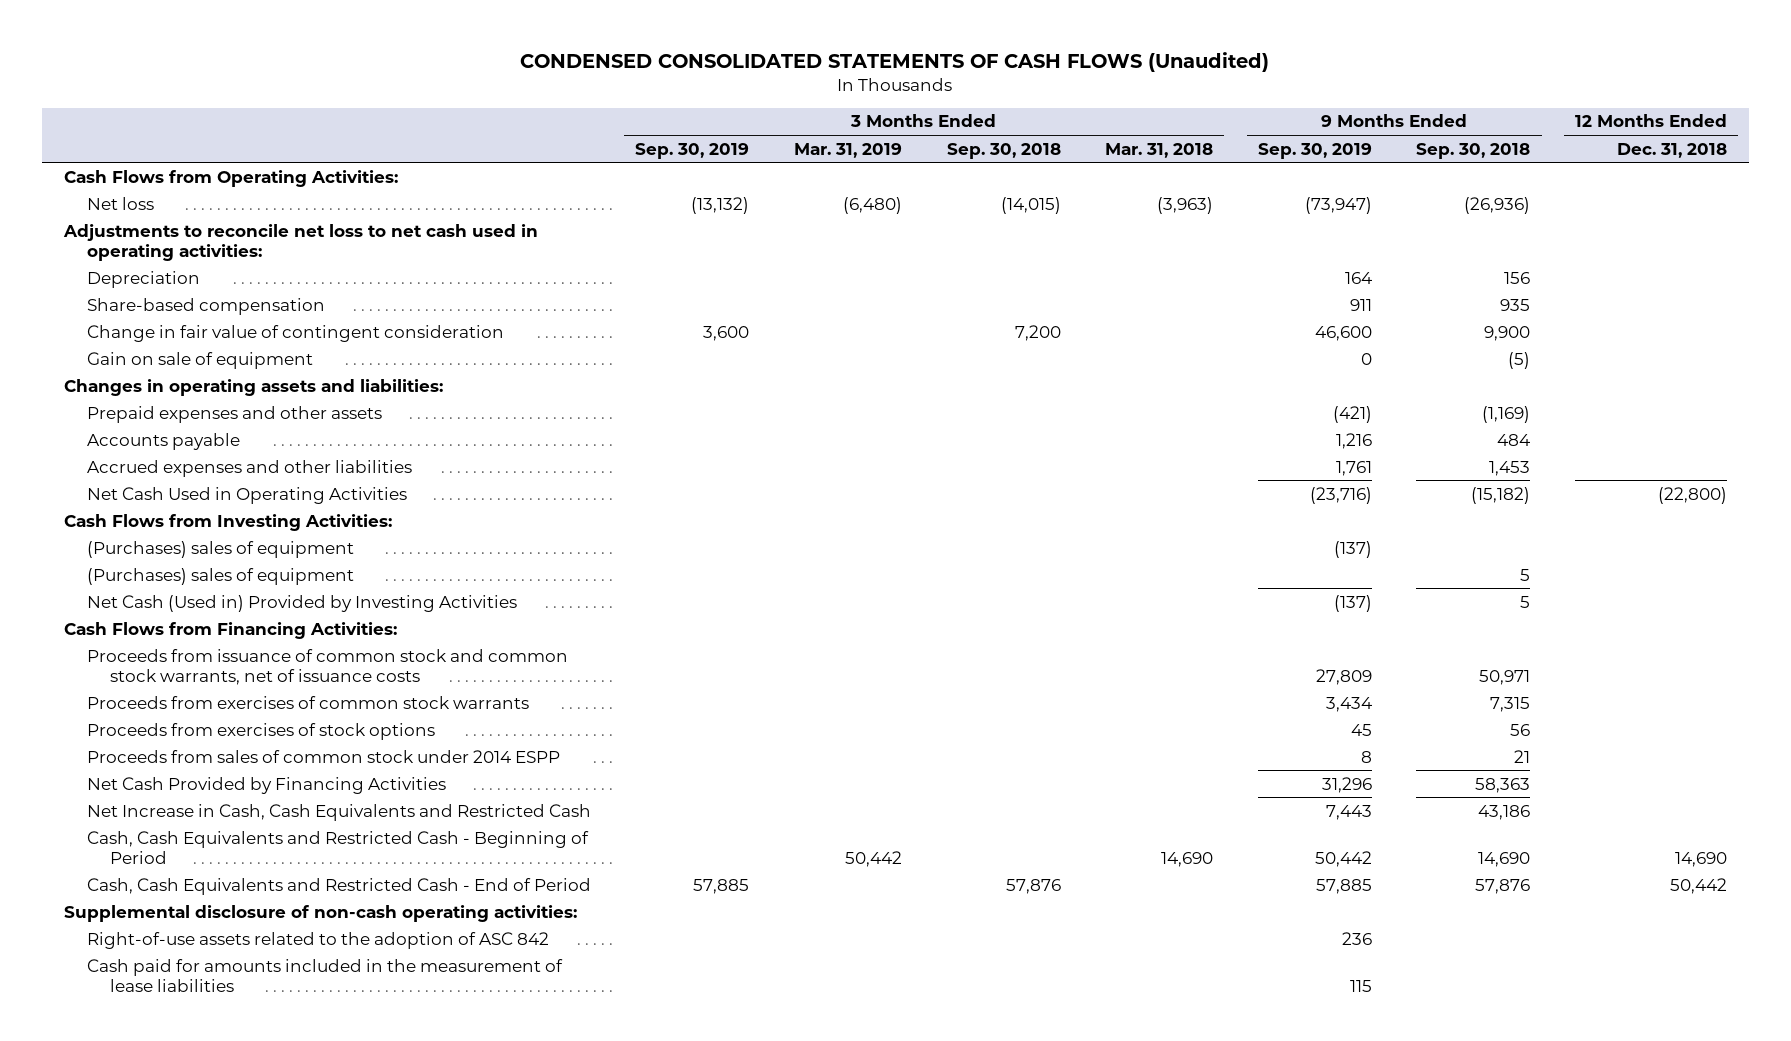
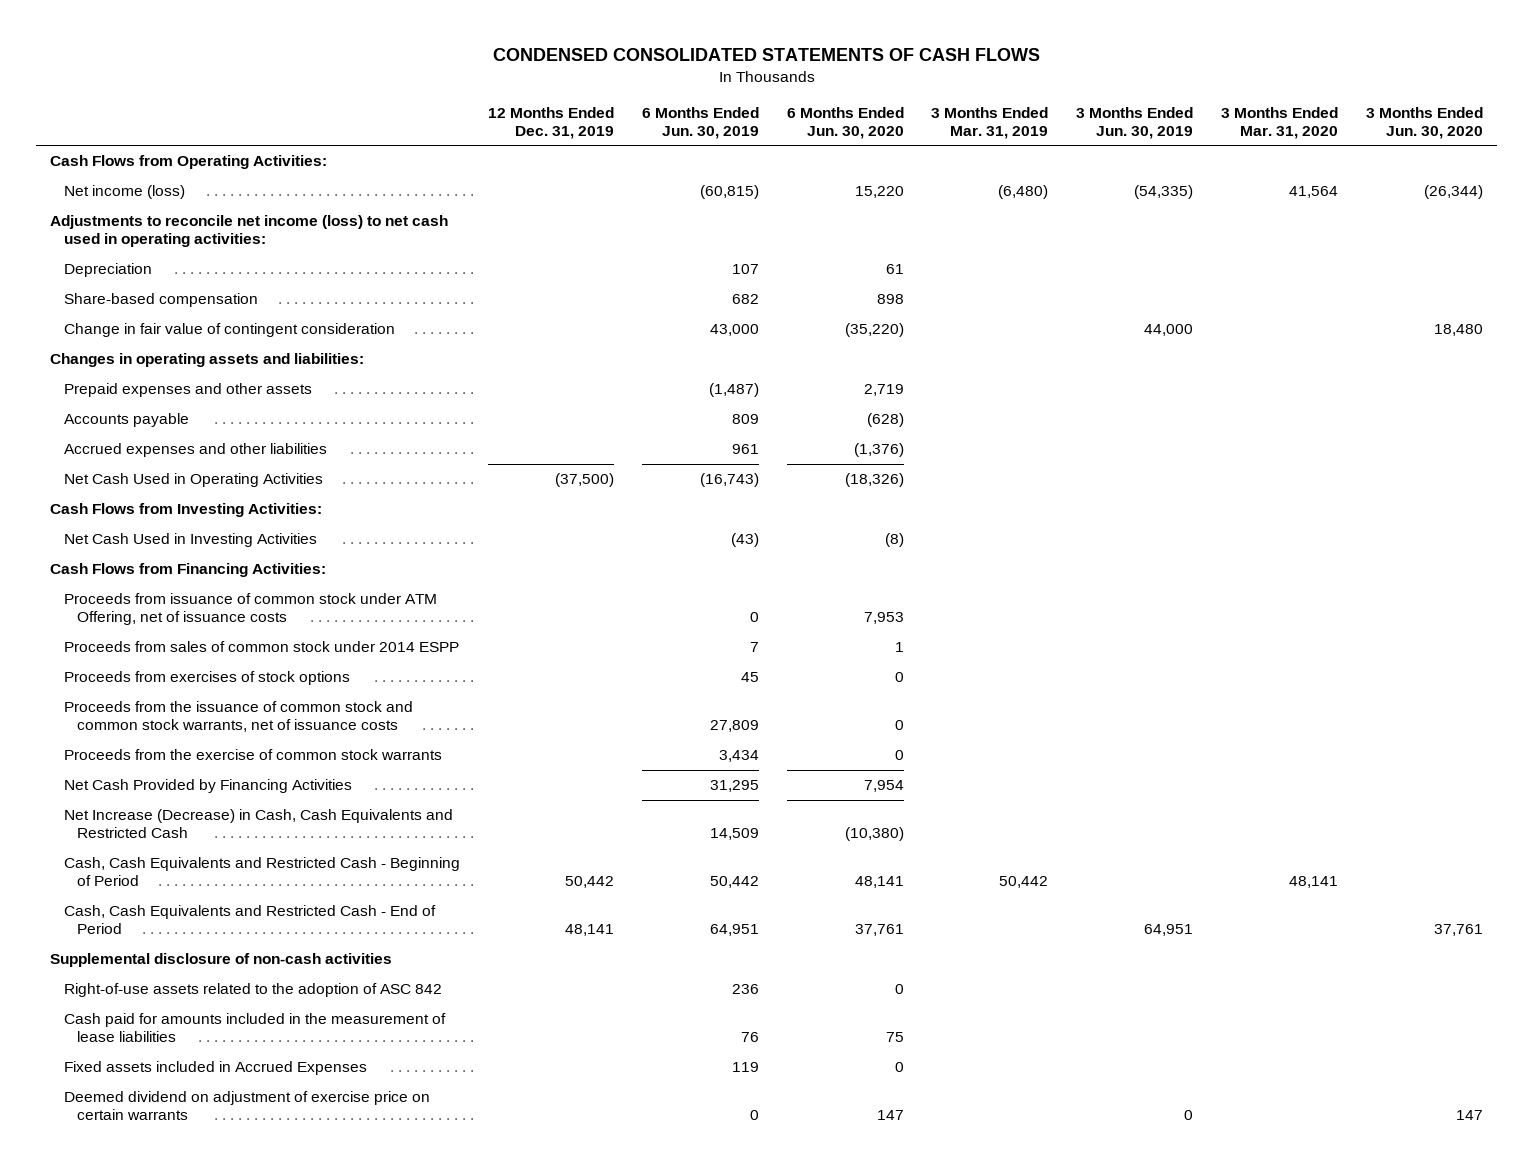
- CONDENSED CONSOLIDATED STATEMENTS OF CASH FLOWS (Unaudited)
+ CONDENSED CONSOLIDATED STATEMENTS OF CASH FLOWS
- | 3 Months Ended Sep. 30, 2019 | 3 Months Ended Mar. 31, 2019 | 3 Months Ended Sep. 30, 2018 | 3 Months Ended Mar. 31, 2018 | 9 Months Ended Sep. 30, 2019 | 9 Months Ended Sep. 30, 2018 | 12 Months Ended Dec. 31, 2018
+ | 12 Months Ended Dec. 31, 2019 | 6 Months Ended Jun. 30, 2019 | 6 Months Ended Jun. 30, 2020 | 3 Months Ended Mar. 31, 2019 | 3 Months Ended Jun. 30, 2019 | 3 Months Ended Mar. 31, 2020 | 3 Months Ended Jun. 30, 2020
- Net loss | (13,132) | (6,480) | (14,015) | (3,963) | (73,947) | (26,936) |
- Adjustments to reconcile net loss to net cash used in operating activities:
+ Net income (loss) | | (60,815) | 15,220 | (6,480) | (54,335) | 41,564 | (26,344)
+ Adjustments to reconcile net income (loss) to net cash used in operating activities:
- Gain on sale of equipment | | | | | 0 | (5) |
- (Purchases) sales of equipment | | | | | (137) | |
- (Purchases) sales of equipment | | | | | | 5 |
- Net Cash (Used in) Provided by Investing Activities | | | | | (137) | 5 |
+ Net Cash Used in Investing Activities | | (43) | (8) | | | |
- Proceeds from issuance of common stock and common stock warrants, net of issuance costs | | | | | 27,809 | 50,971 |
- Proceeds from exercises of common stock warrants | | | | | 3,434 | 7,315 |
+ Proceeds from issuance of common stock under ATM Offering, net of issuance costs | | 0 | 7,953 | | | |
moved down: Proceeds from exercises of stock options | | 45 | 0 | | | |
+ Proceeds from the issuance of common stock and common stock warrants, net of issuance costs | | 27,809 | 0 | | | |
+ Proceeds from the exercise of common stock warrants | | 3,434 | 0 | | | |
- Net Increase in Cash, Cash Equivalents and Restricted Cash | | | | | 7,443 | 43,186 |
+ Net Increase (Decrease) in Cash, Cash Equivalents and Restricted Cash | | 14,509 | (10,380) | | | |
- Supplemental disclosure of non-cash operating activities:
+ Supplemental disclosure of non-cash activities
+ Fixed assets included in Accrued Expenses | | 119 | 0 | | | |
+ Deemed dividend on adjustment of exercise price on certain warrants | | 0 | 147 | | 0 | | 147

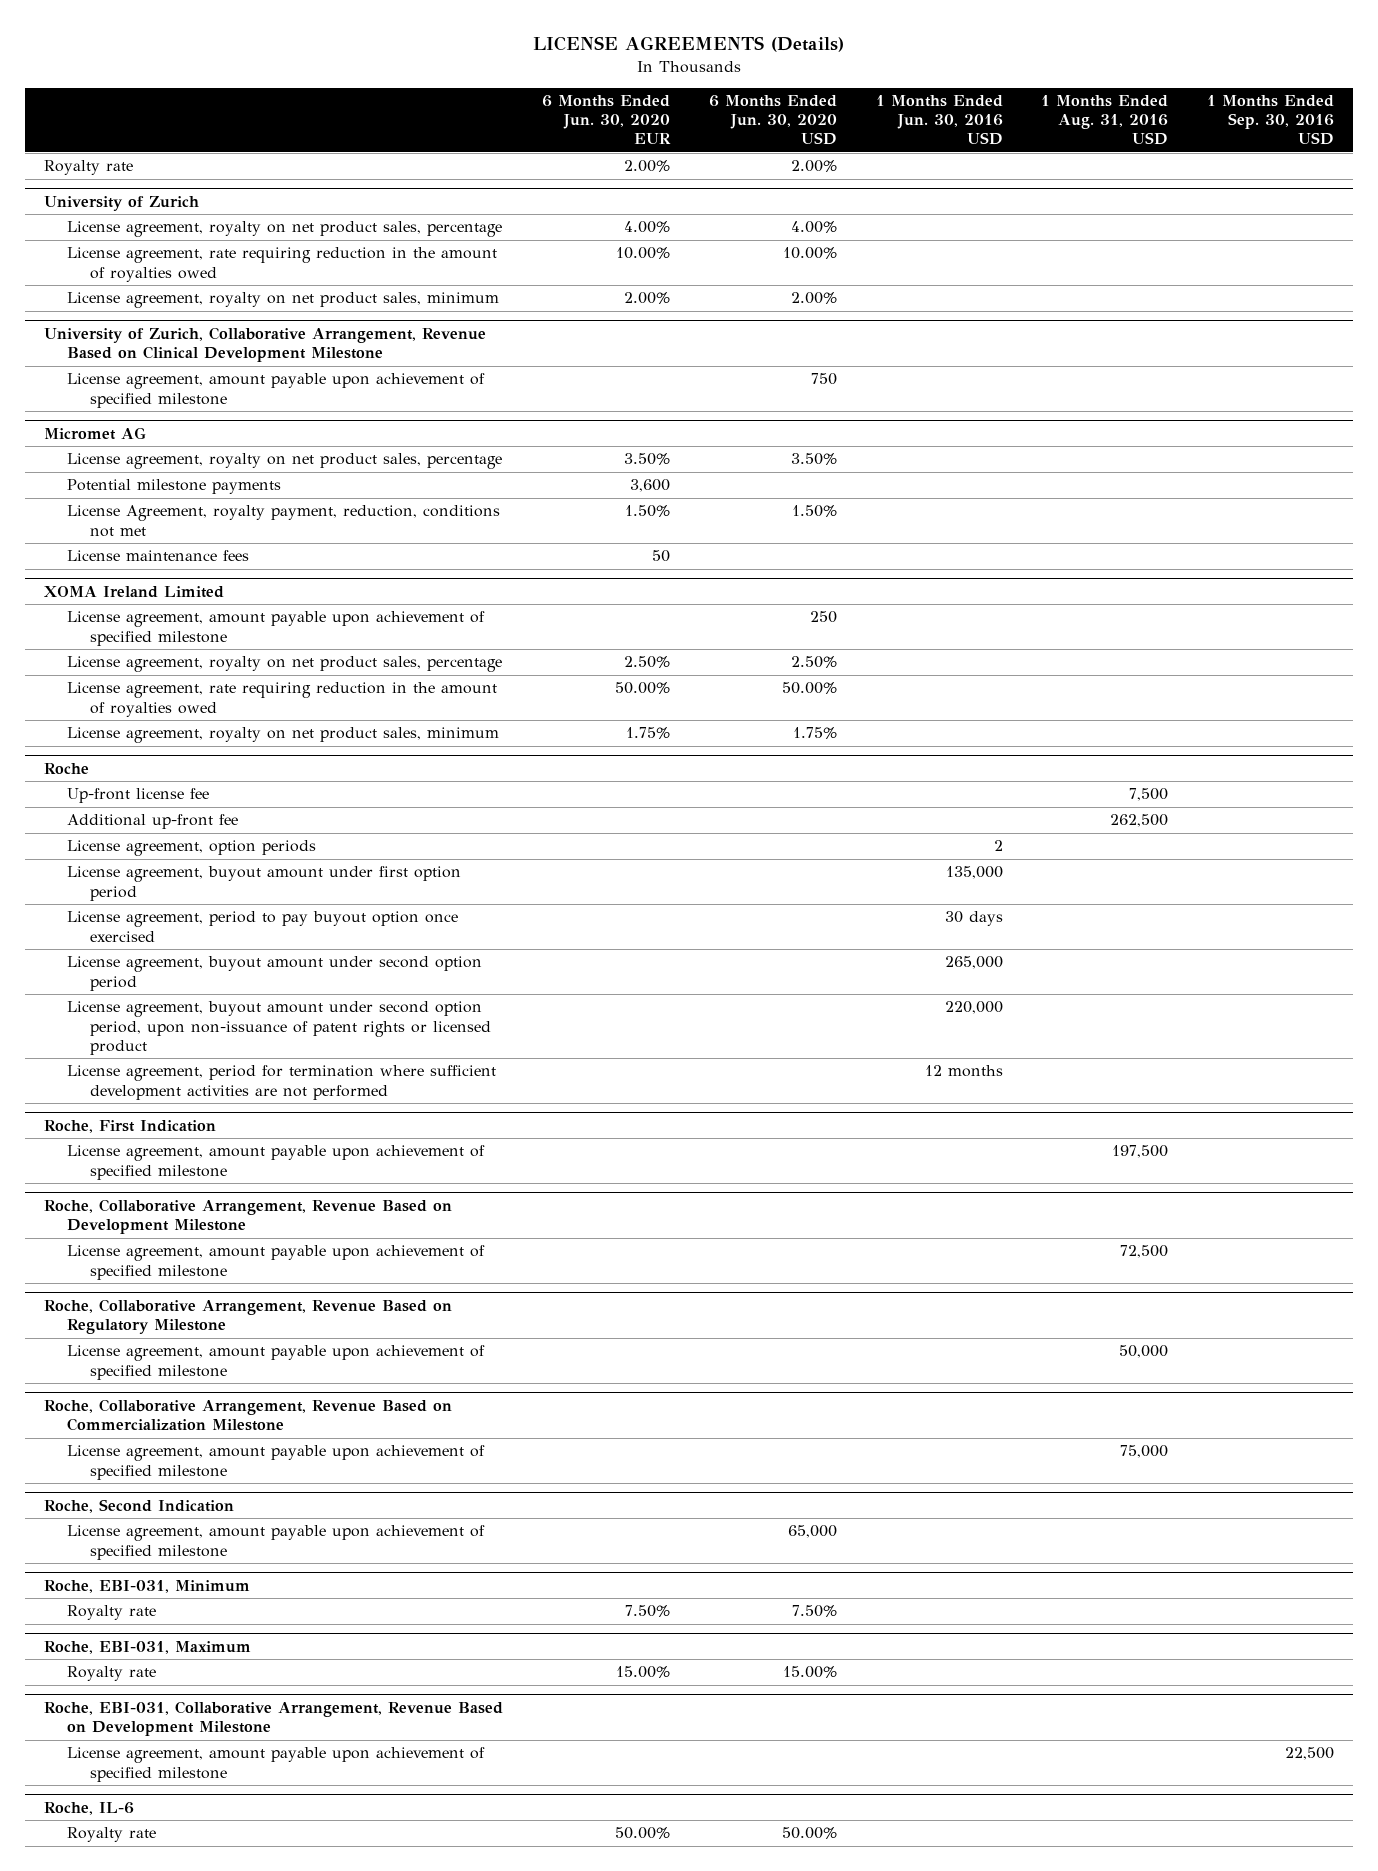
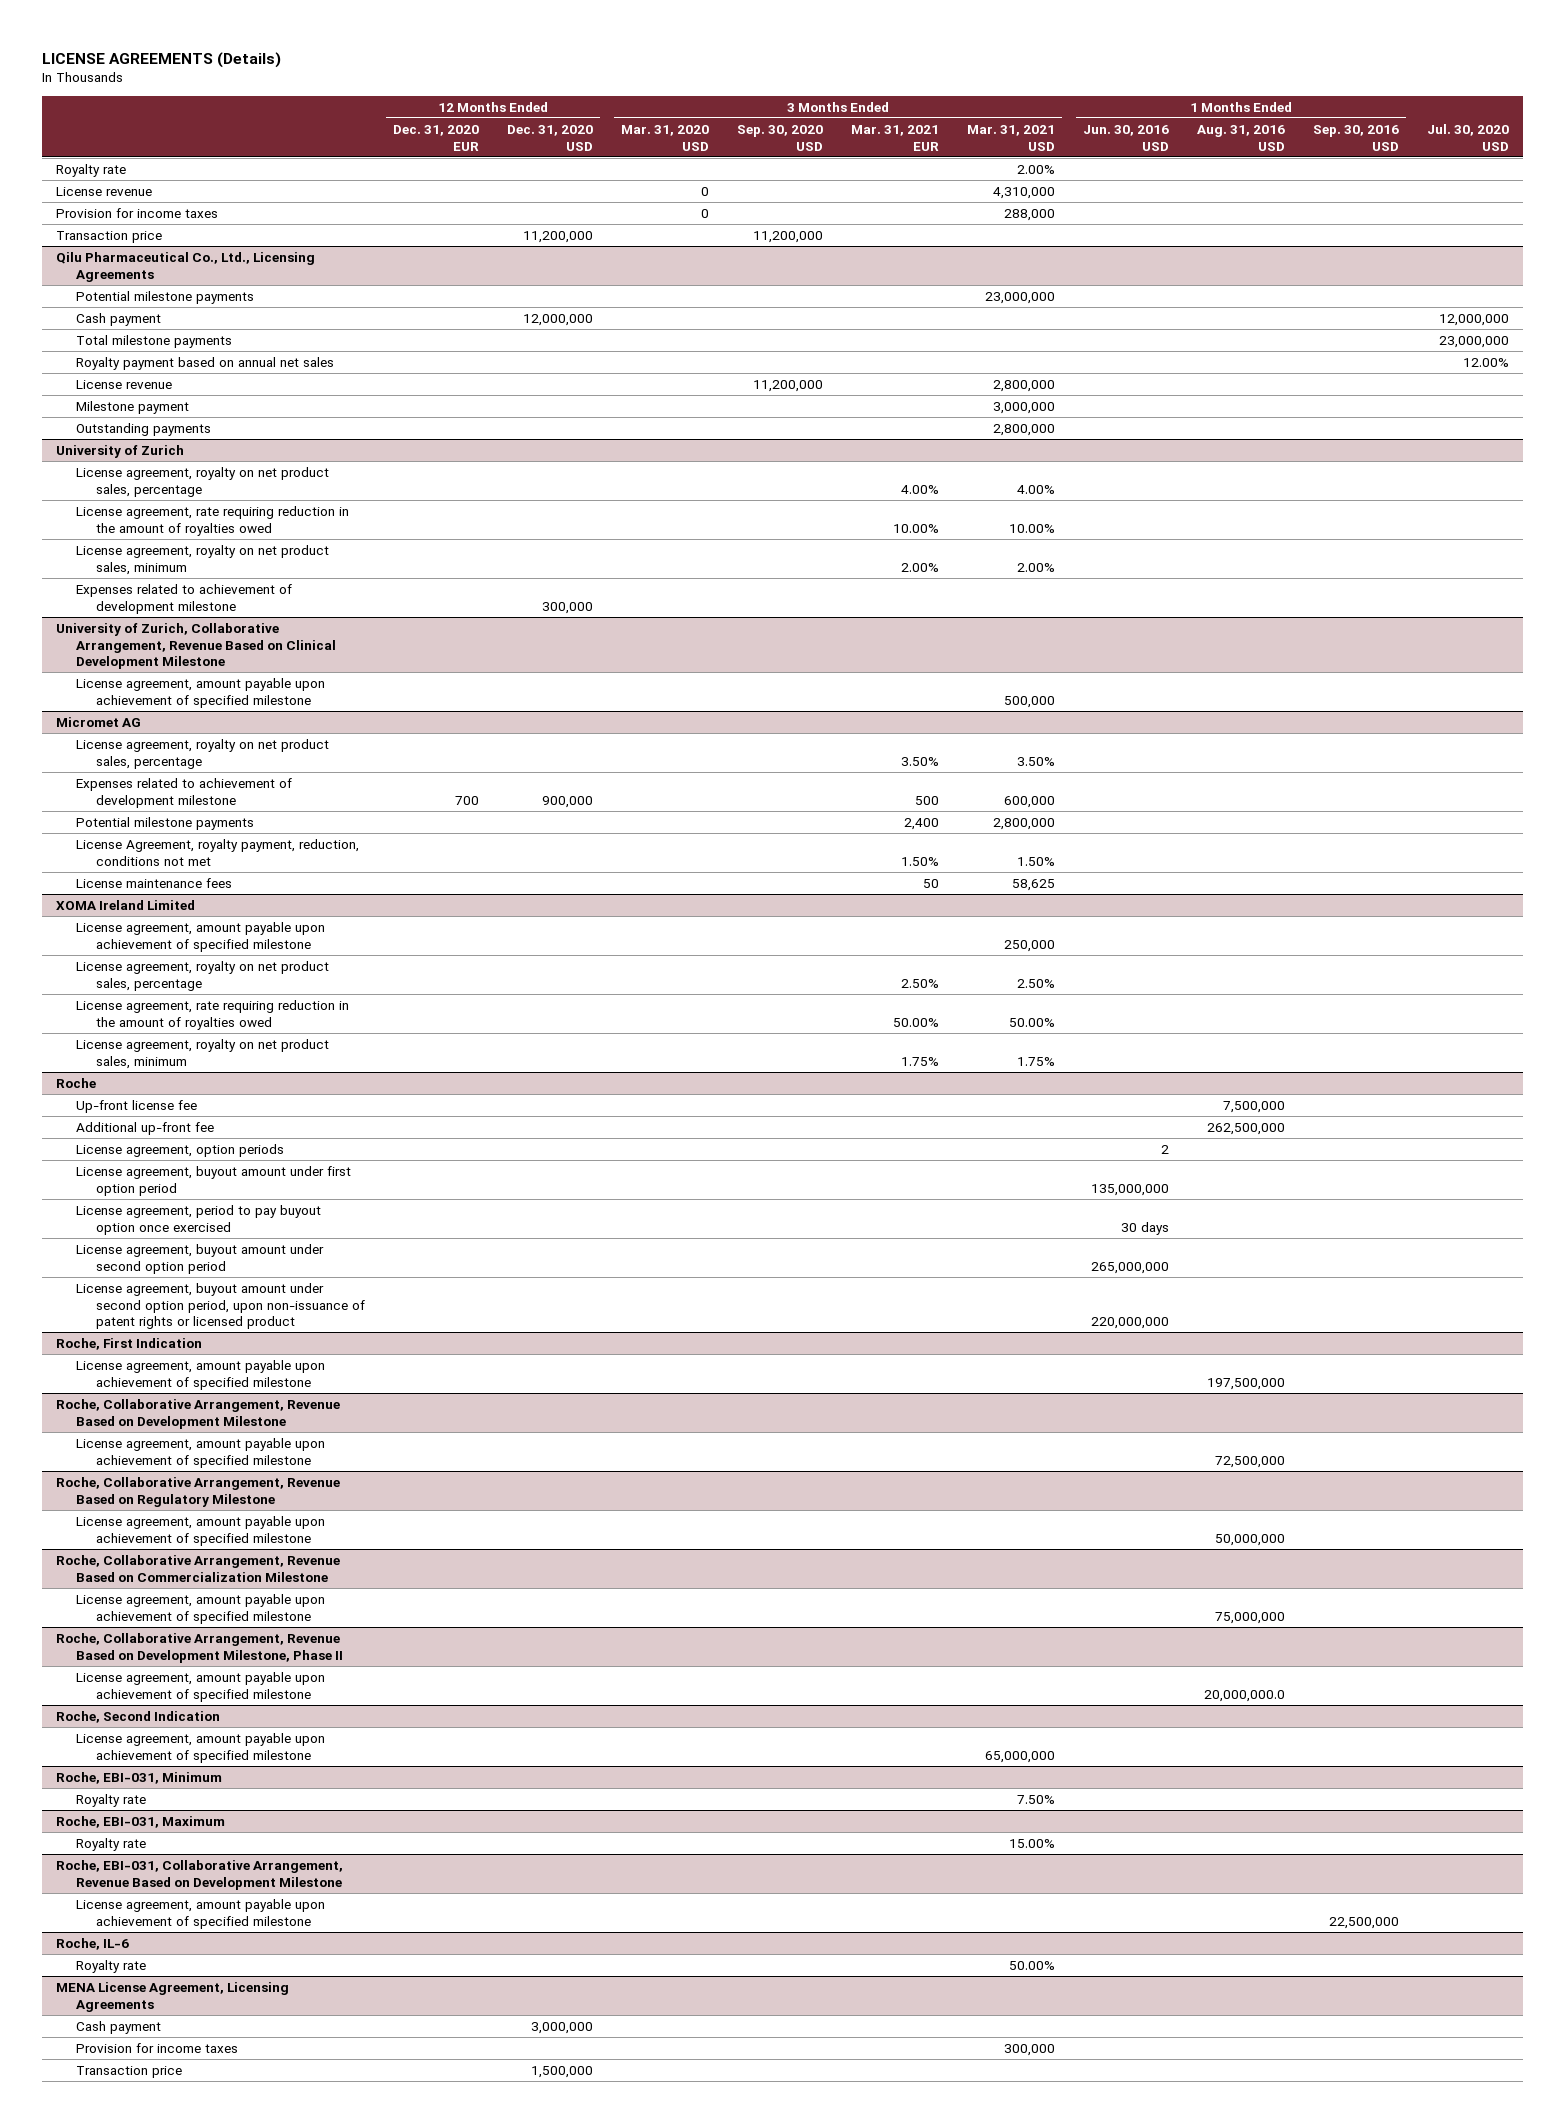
- | 6 Months Ended Jun. 30, 2020 EUR | 6 Months Ended Jun. 30, 2020 USD | 1 Months Ended Jun. 30, 2016 USD | 1 Months Ended Aug. 31, 2016 USD | 1 Months Ended Sep. 30, 2016 USD
+ | 12 Months Ended Dec. 31, 2020 EUR | 12 Months Ended Dec. 31, 2020 USD | 3 Months Ended Mar. 31, 2020 USD | 3 Months Ended Sep. 30, 2020 USD | 3 Months Ended Mar. 31, 2021 EUR | 3 Months Ended Mar. 31, 2021 USD | 1 Months Ended Jun. 30, 2016 USD | 1 Months Ended Aug. 31, 2016 USD | 1 Months Ended Sep. 30, 2016 USD | Jul. 30, 2020 USD
+ License revenue | | | 0 | | | 4,310,000 | | | |
+ Provision for income taxes | | | 0 | | | 288,000 | | | |
+ Transaction price | | 11,200,000 | | 11,200,000 | | | | | |
+ Qilu Pharmaceutical Co., Ltd., Licensing Agreements
+ Potential milestone payments | | | | | | 23,000,000 | | | |
+ Cash payment | | 12,000,000 | | | | | | | | 12,000,000
+ Total milestone payments | | | | | | | | | | 23,000,000
+ Royalty payment based on annual net sales | | | | | | | | | | 12.00%
+ License revenue | | | | 11,200,000 | | 2,800,000 | | | |
+ Milestone payment | | | | | | 3,000,000 | | | |
+ Outstanding payments | | | | | | 2,800,000 | | | |
@ University of Zurich
+ Expenses related to achievement of development milestone | | 300,000 | | | | | | | |
@ Micromet AG
+ Expenses related to achievement of development milestone | 700 | 900,000 | | | 500 | 600,000 | | | |
@ Roche
- Up-front license fee | | | | 7,500 |
- Additional up-front fee | | | | 262,500 |
+ Up-front license fee | | | | | | | | 7,500,000 | |
+ Additional up-front fee | | | | | | | | 262,500,000 | |
- License agreement, buyout amount under first option period | | | 135,000 | |
+ License agreement, buyout amount under first option period | | | | | | | 135,000,000 | | |
- License agreement, buyout amount under second option period | | | 265,000 | |
- License agreement, buyout amount under second option period, upon non-issuance of patent rights or licensed product | | | 220,000 | |
- License agreement, period for termination where sufficient development activities are not performed | | | 12 months | |
+ License agreement, buyout amount under second option period | | | | | | | 265,000,000 | | |
+ License agreement, buyout amount under second option period, upon non-issuance of patent rights or licensed product | | | | | | | 220,000,000 | | |
@ Roche, First Indication
- License agreement, amount payable upon achievement of specified milestone | | | | 197,500 |
+ License agreement, amount payable upon achievement of specified milestone | | | | | | | | 197,500,000 | |
@ Roche, Collaborative Arrangement, Revenue Based on Development Milestone
- License agreement, amount payable upon achievement of specified milestone | | | | 72,500 |
+ License agreement, amount payable upon achievement of specified milestone | | | | | | | | 72,500,000 | |
@ Roche, Collaborative Arrangement, Revenue Based on Regulatory Milestone
- License agreement, amount payable upon achievement of specified milestone | | | | 50,000 |
+ License agreement, amount payable upon achievement of specified milestone | | | | | | | | 50,000,000 | |
@ Roche, Collaborative Arrangement, Revenue Based on Commercialization Milestone
- License agreement, amount payable upon achievement of specified milestone | | | | 75,000 |
+ License agreement, amount payable upon achievement of specified milestone | | | | | | | | 75,000,000 | |
+ Roche, Collaborative Arrangement, Revenue Based on Development Milestone, Phase II
+ License agreement, amount payable upon achievement of specified milestone | | | | | | | | 20,000,000.0 | |
@ Roche, EBI-031, Collaborative Arrangement, Revenue Based on Development Milestone
- License agreement, amount payable upon achievement of specified milestone | | | | | 22,500
+ License agreement, amount payable upon achievement of specified milestone | | | | | | | | | 22,500,000 |
+ MENA License Agreement, Licensing Agreements
+ Cash payment | | 3,000,000 | | | | | | | |
+ Provision for income taxes | | | | | | 300,000 | | | |
+ Transaction price | | 1,500,000 | | | | | | | |

